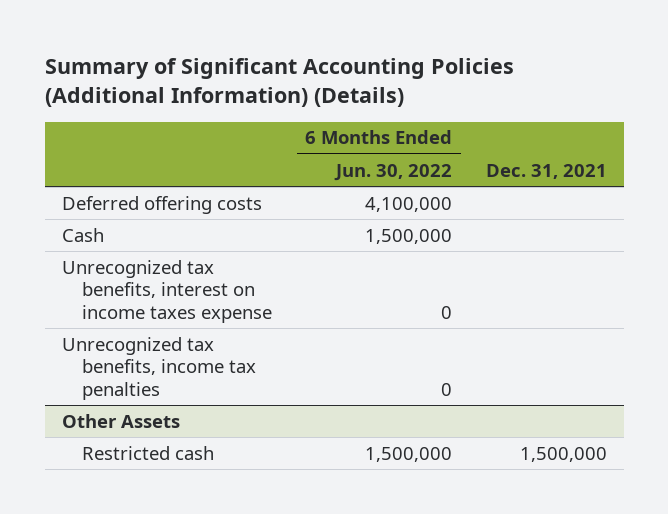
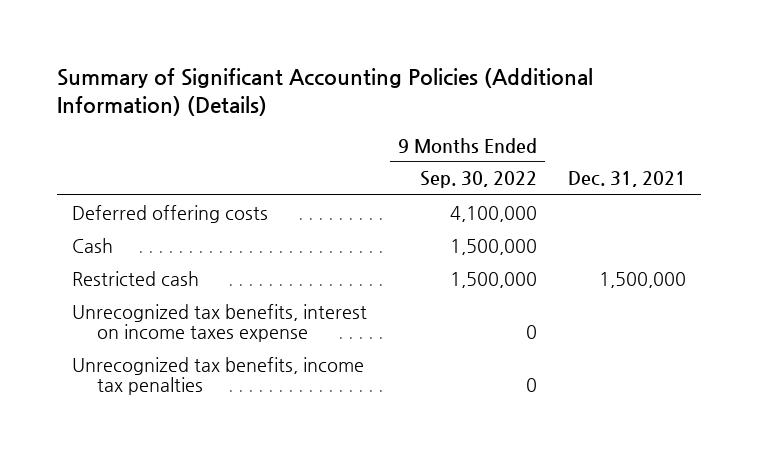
- | 6 Months Ended Jun. 30, 2022 | Dec. 31, 2021
+ | 9 Months Ended Sep. 30, 2022 | Dec. 31, 2021
+ Restricted cash | 1,500,000 | 1,500,000
- Other Assets
- Restricted cash | 1,500,000 | 1,500,000

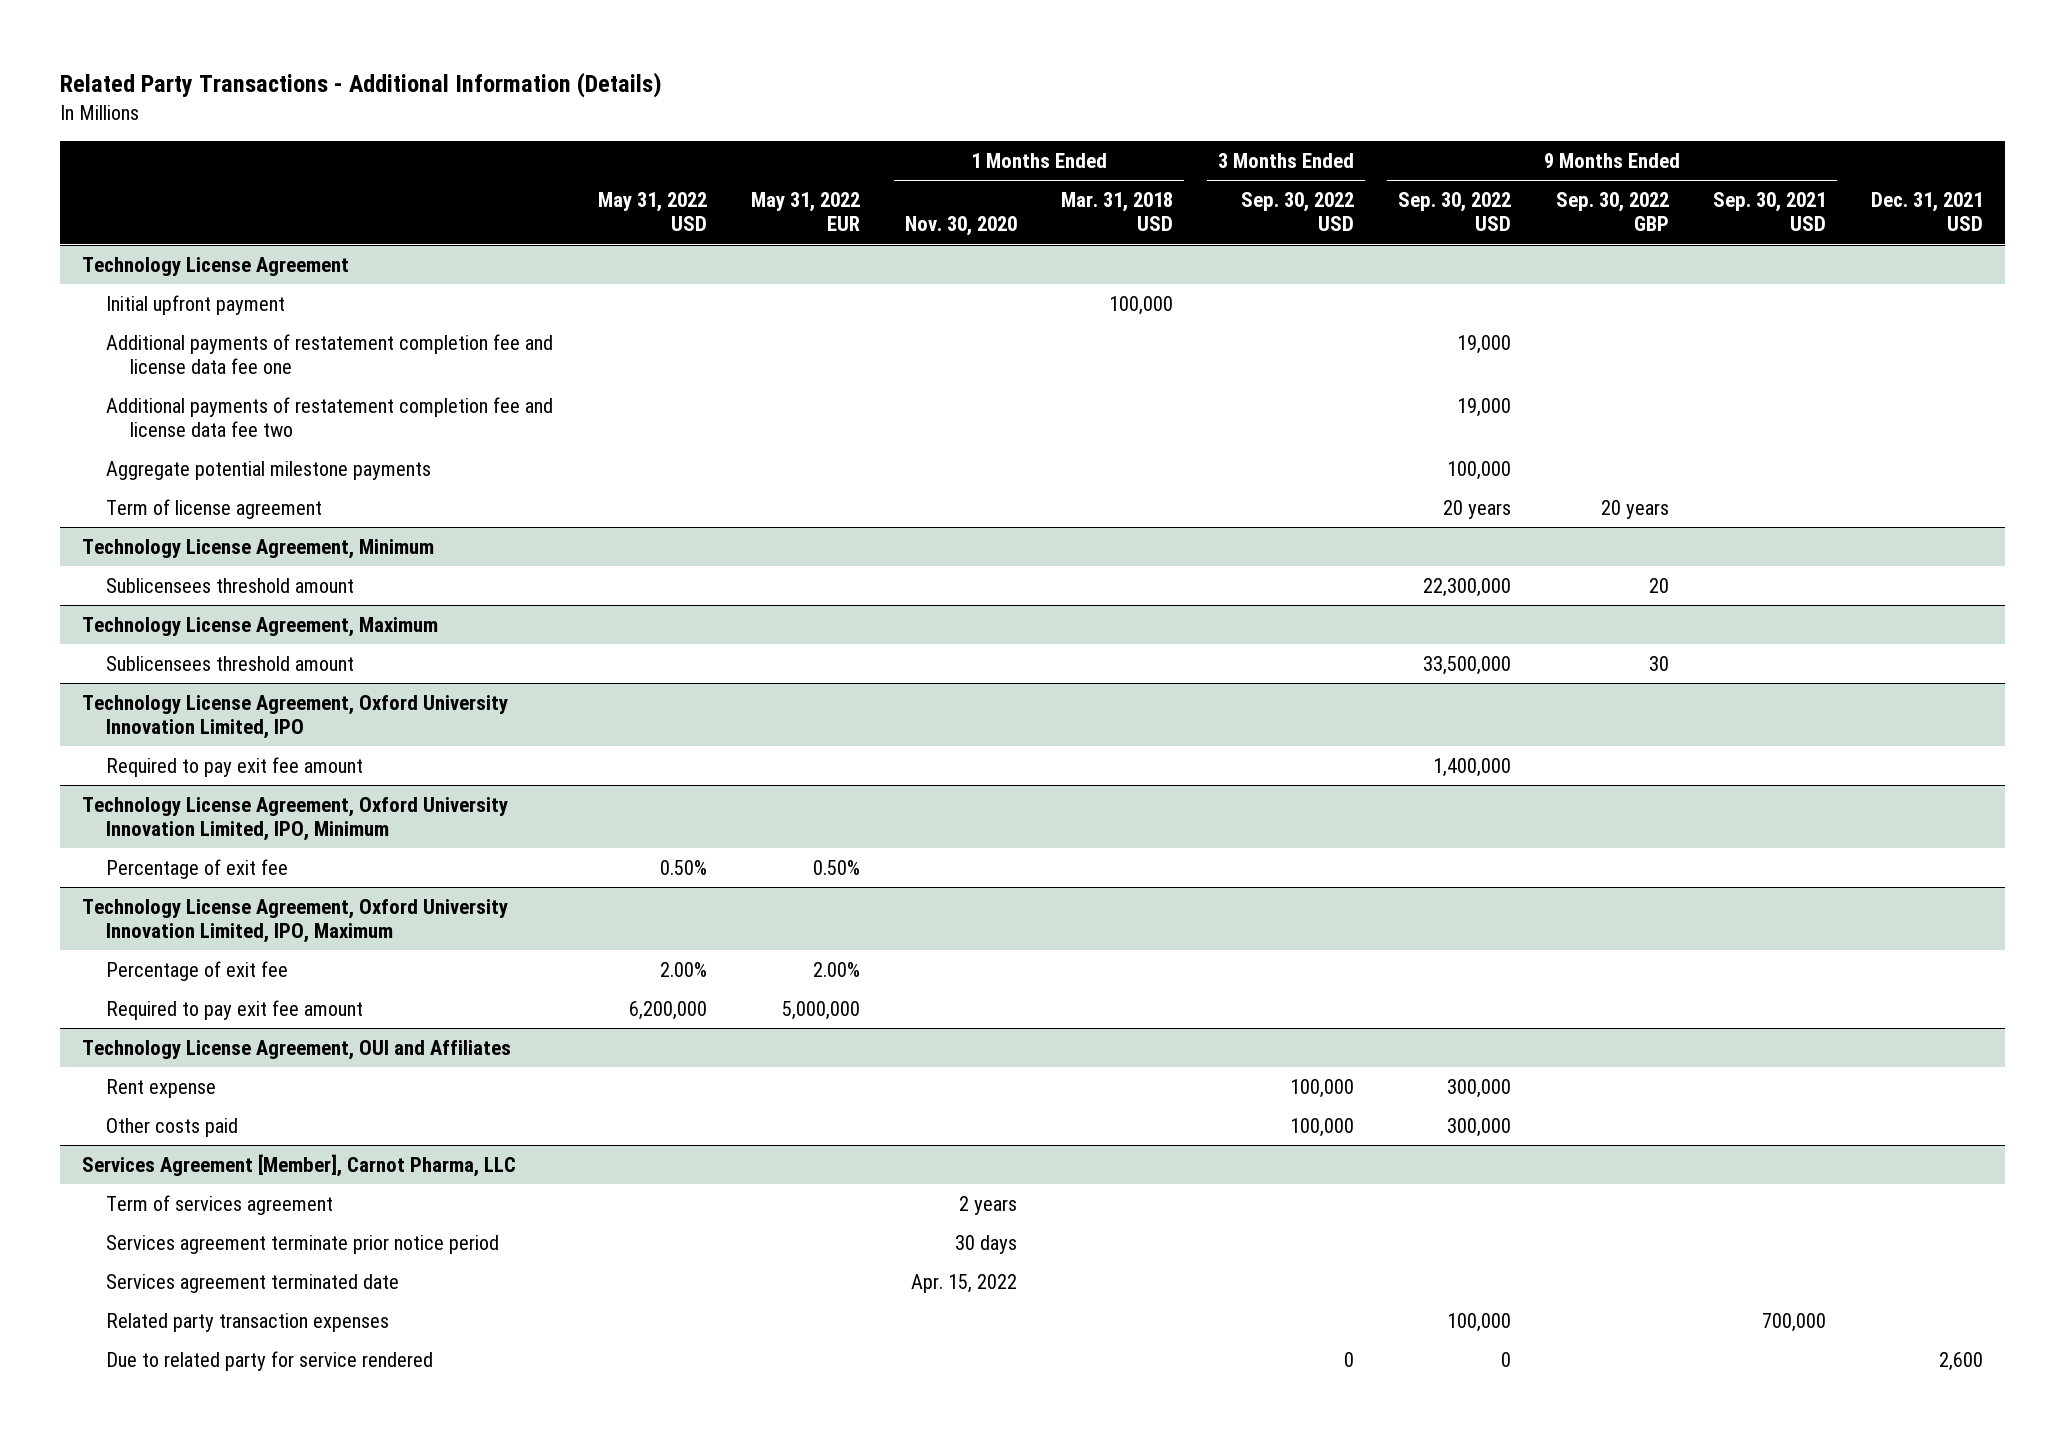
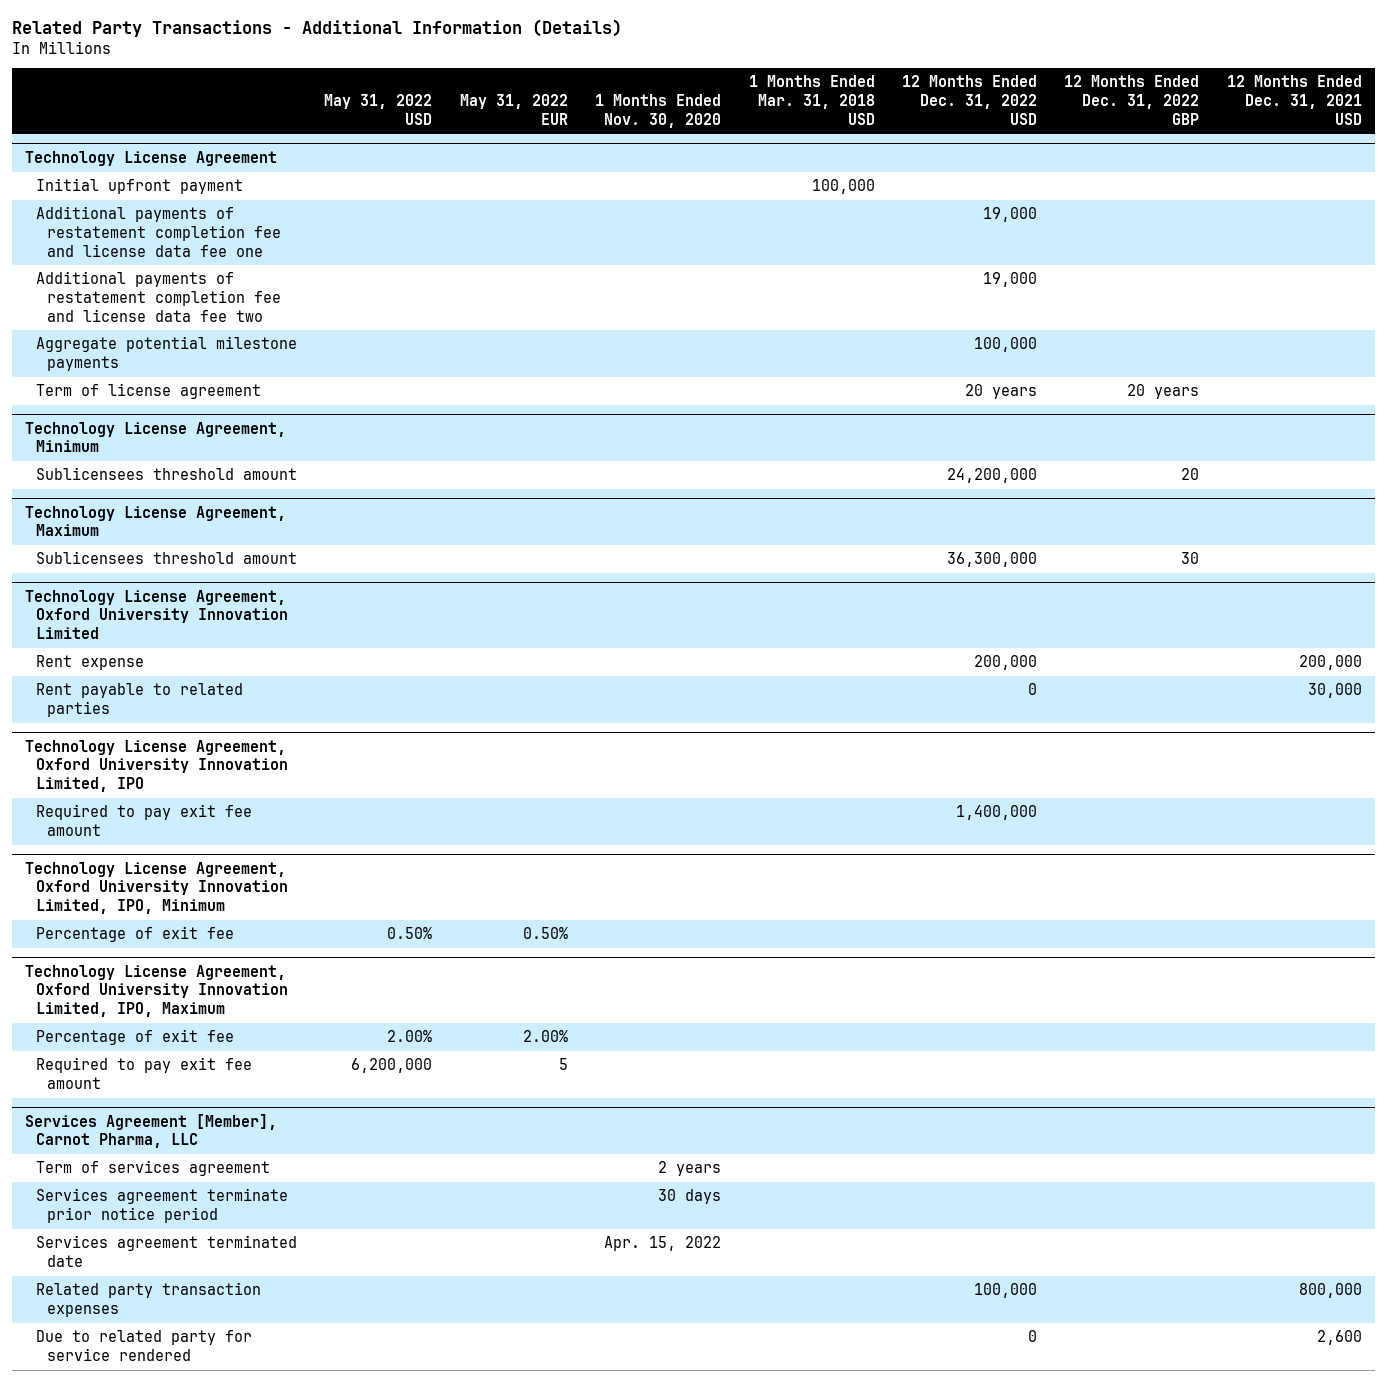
- | May 31, 2022 USD | May 31, 2022 EUR | 1 Months Ended Nov. 30, 2020 | 1 Months Ended Mar. 31, 2018 USD | 3 Months Ended Sep. 30, 2022 USD | 9 Months Ended Sep. 30, 2022 USD | 9 Months Ended Sep. 30, 2022 GBP | 9 Months Ended Sep. 30, 2021 USD | Dec. 31, 2021 USD
+ | May 31, 2022 USD | May 31, 2022 EUR | 1 Months Ended Nov. 30, 2020 | 1 Months Ended Mar. 31, 2018 USD | 12 Months Ended Dec. 31, 2022 USD | 12 Months Ended Dec. 31, 2022 GBP | 12 Months Ended Dec. 31, 2021 USD
+ Technology License Agreement, Oxford University Innovation Limited
+ Rent expense | | | | | 200,000 | | 200,000
+ Rent payable to related parties | | | | | 0 | | 30,000
@ Technology License Agreement, Oxford University Innovation Limited, IPO, Maximum
- Required to pay exit fee amount | 6,200,000 | 5,000,000 | | | | | | |
- Technology License Agreement, OUI and Affiliates
- Rent expense | | | | | 100,000 | 300,000 | | |
- Other costs paid | | | | | 100,000 | 300,000 | | |
@ Technology License Agreement, Oxford University Innovation Limited, IPO, Maximum
+ Required to pay exit fee amount | 6,200,000 | 5 | | | | |

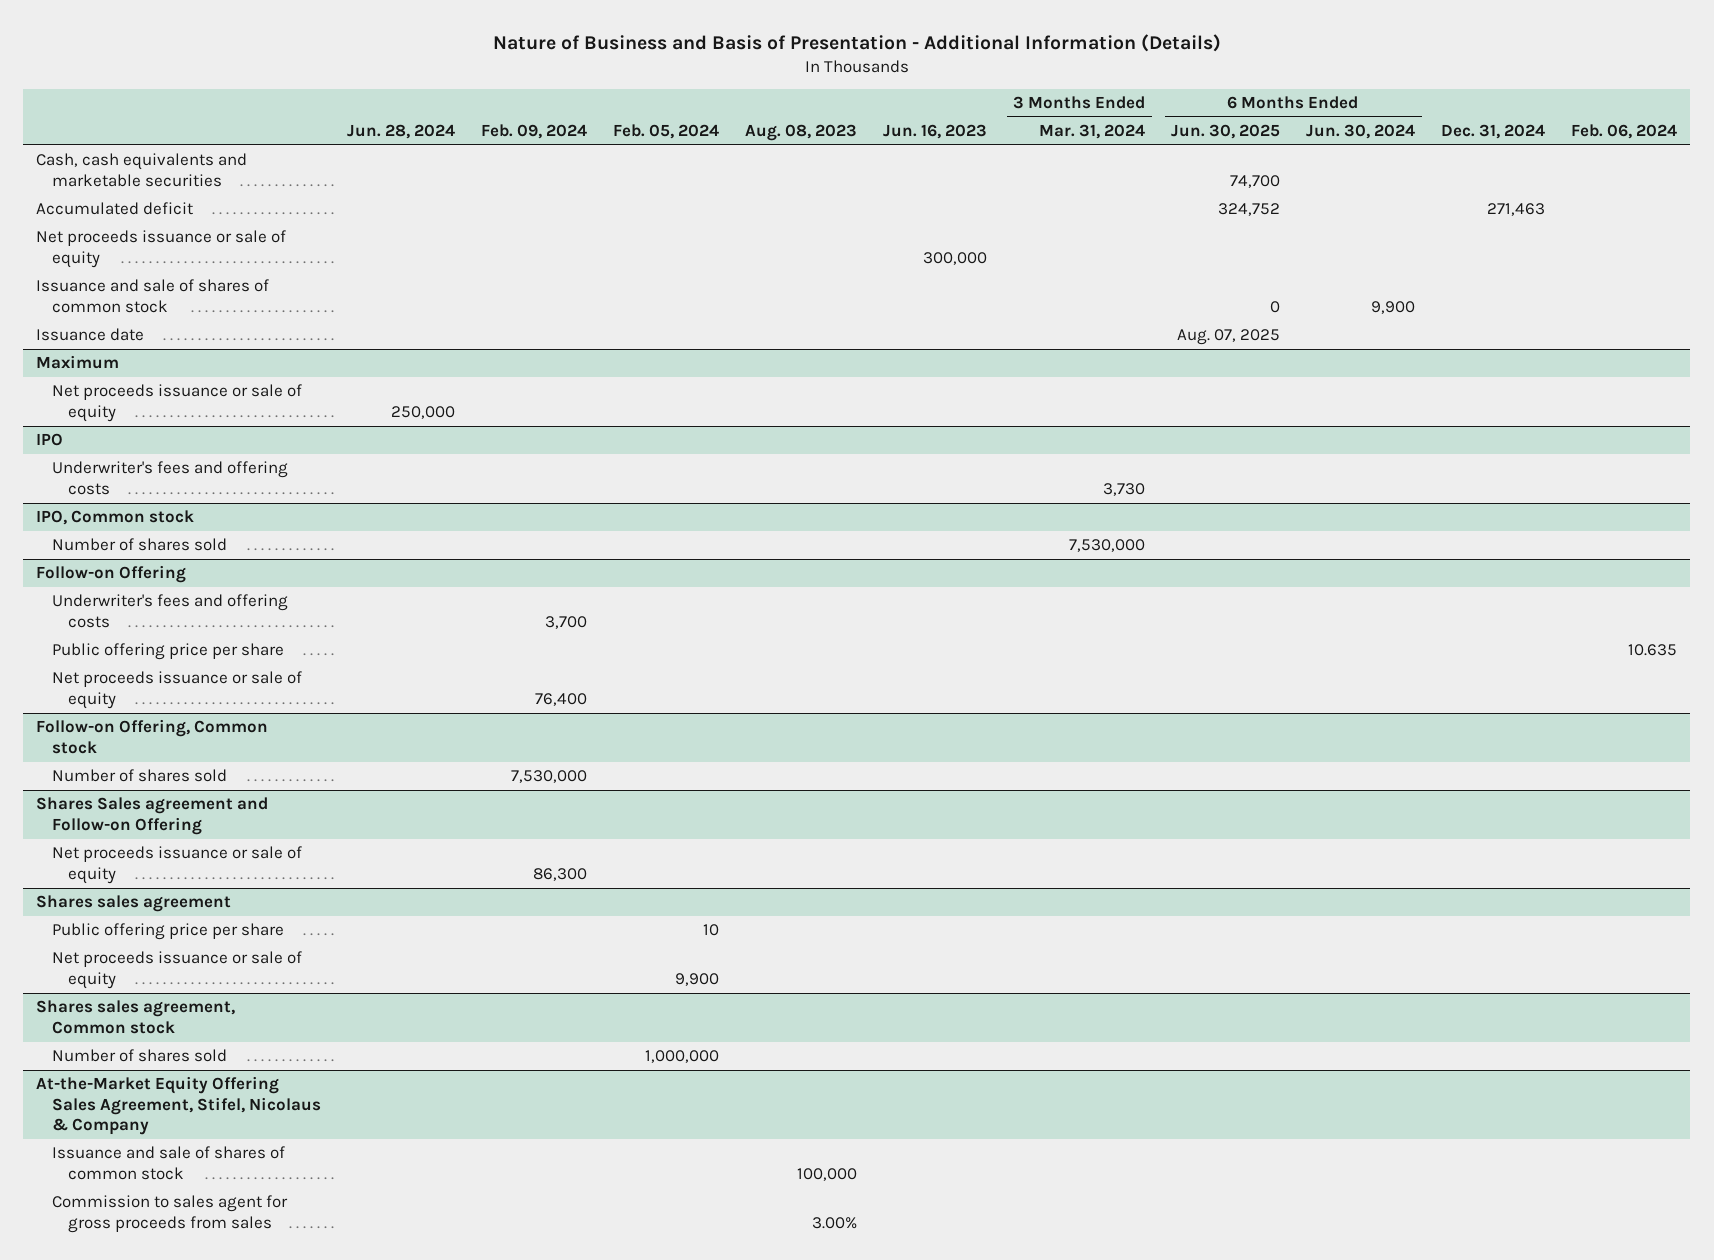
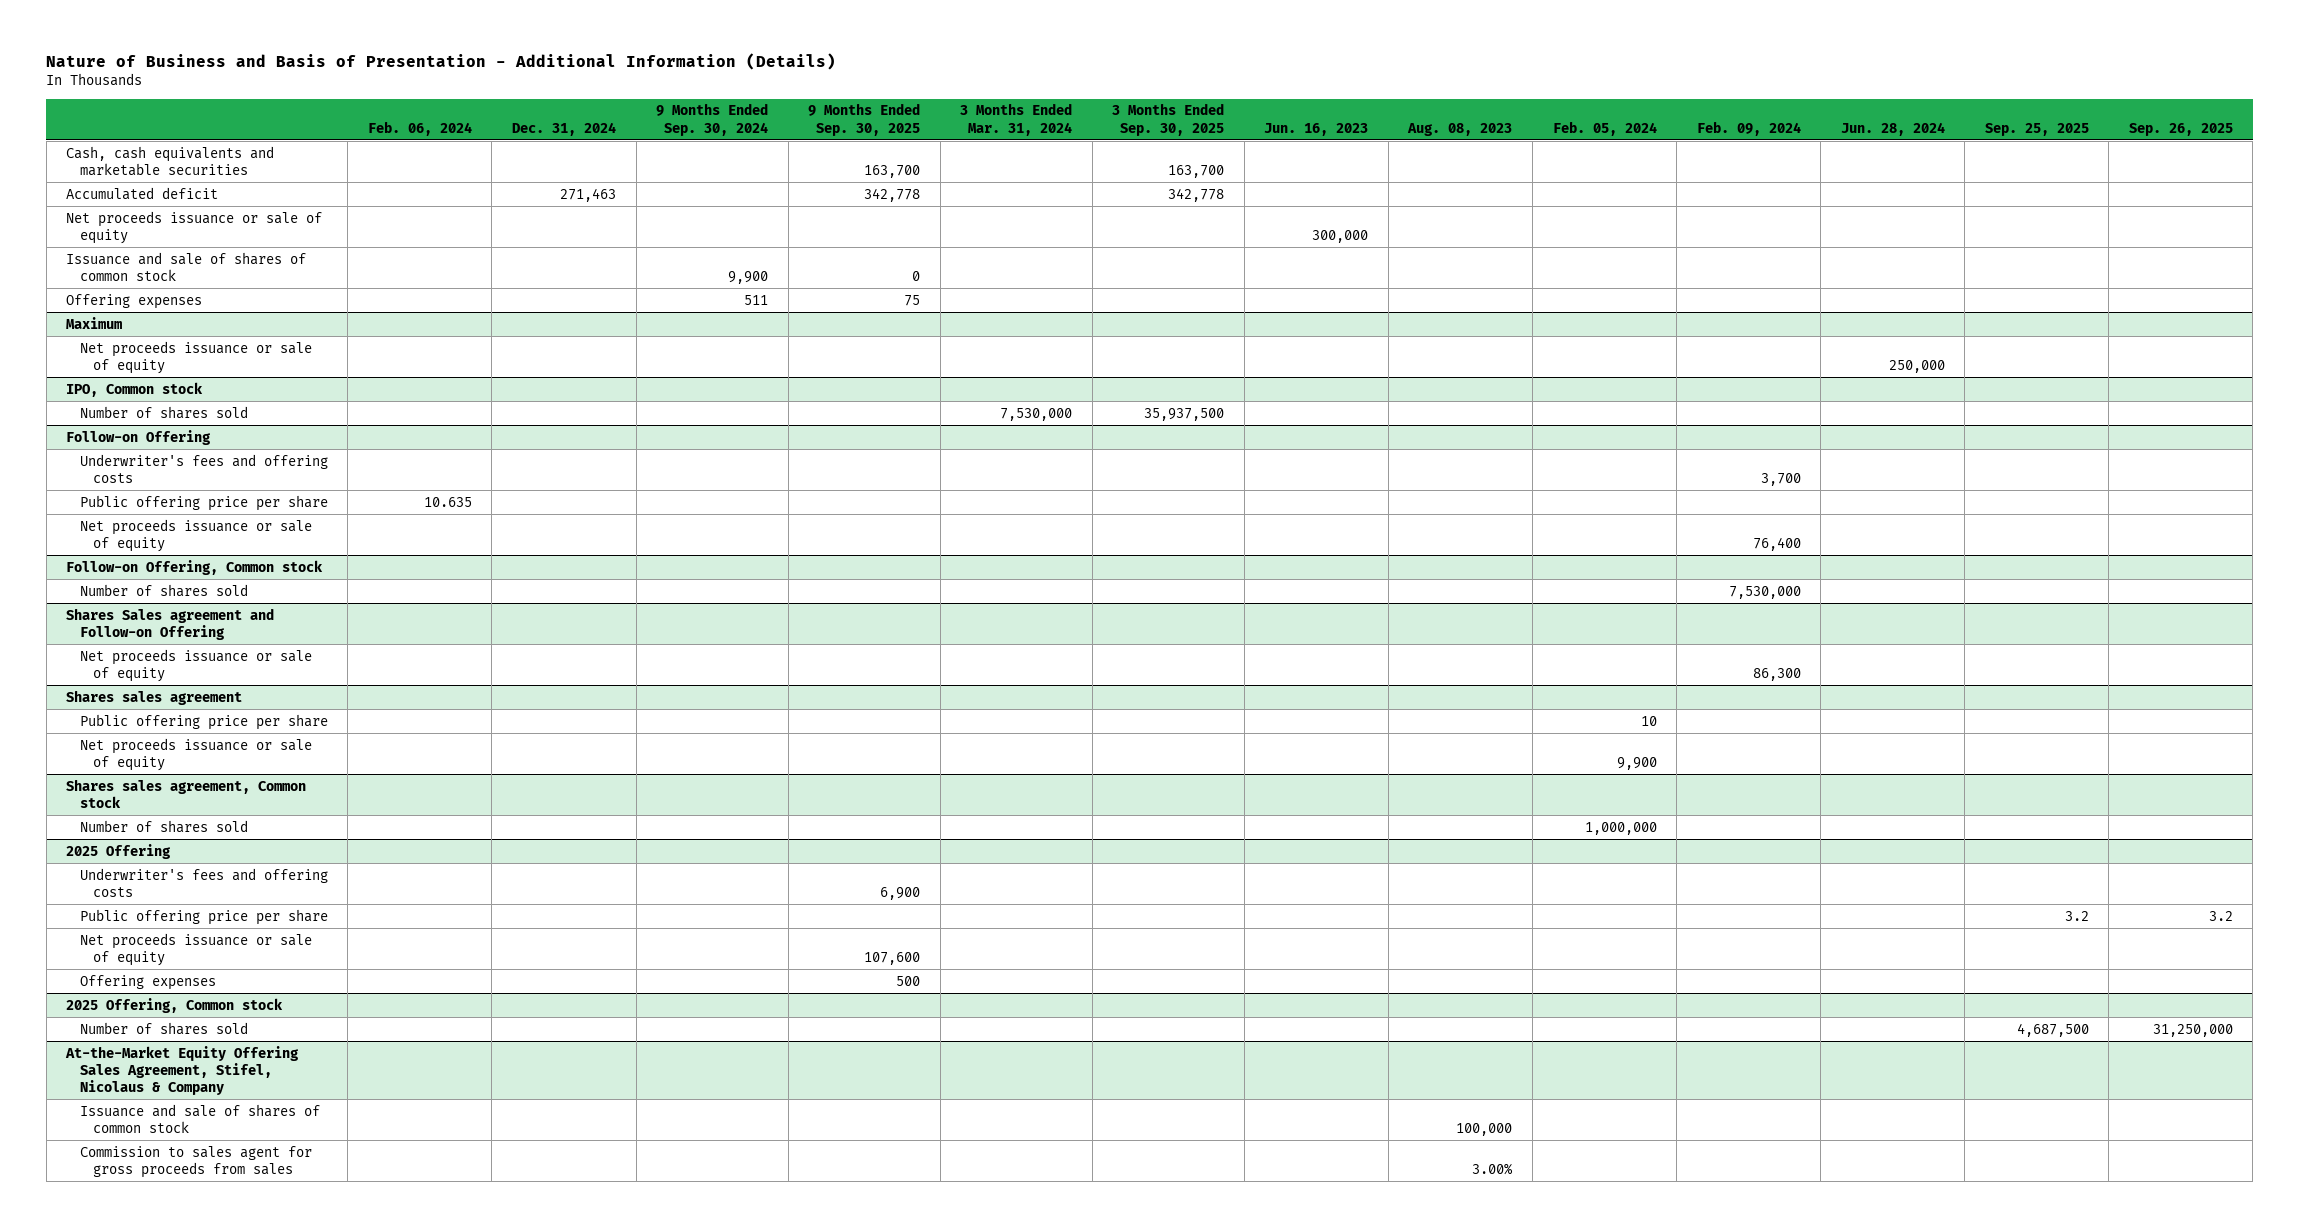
- | Jun. 28, 2024 | Feb. 09, 2024 | Feb. 05, 2024 | Aug. 08, 2023 | Jun. 16, 2023 | 3 Months Ended Mar. 31, 2024 | 6 Months Ended Jun. 30, 2025 | 6 Months Ended Jun. 30, 2024 | Dec. 31, 2024 | Feb. 06, 2024
+ | Feb. 06, 2024 | Dec. 31, 2024 | 9 Months Ended Sep. 30, 2024 | 9 Months Ended Sep. 30, 2025 | 3 Months Ended Mar. 31, 2024 | 3 Months Ended Sep. 30, 2025 | Jun. 16, 2023 | Aug. 08, 2023 | Feb. 05, 2024 | Feb. 09, 2024 | Jun. 28, 2024 | Sep. 25, 2025 | Sep. 26, 2025
- Issuance date | | | | | | | Aug. 07, 2025 | | |
+ Offering expenses | | | 511 | 75 | | | | | | | | |
- IPO
- Underwriter's fees and offering costs | | | | | | 3,730 | | | |
+ 2025 Offering
+ Underwriter's fees and offering costs | | | | 6,900 | | | | | | | | |
+ Public offering price per share | | | | | | | | | | | | 3.2 | 3.2
+ Net proceeds issuance or sale of equity | | | | 107,600 | | | | | | | | |
+ Offering expenses | | | | 500 | | | | | | | | |
+ 2025 Offering, Common stock
+ Number of shares sold | | | | | | | | | | | | 4,687,500 | 31,250,000

